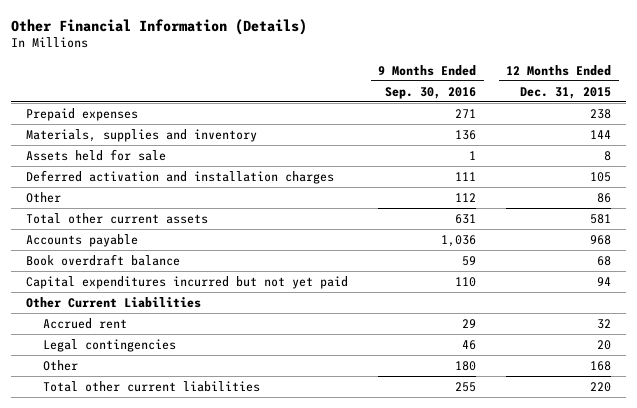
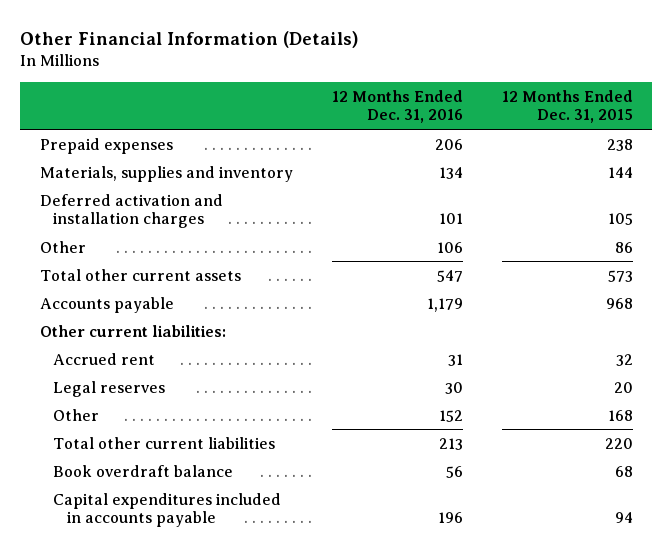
- | 9 Months Ended Sep. 30, 2016 | 12 Months Ended Dec. 31, 2015
+ | 12 Months Ended Dec. 31, 2016 | 12 Months Ended Dec. 31, 2015
- Assets held for sale | 1 | 8
- Total other current assets | 631 | 581
+ Total other current assets | 547 | 573
- Capital expenditures incurred but not yet paid | 110 | 94
- Other Current Liabilities
+ Other current liabilities:
- Legal contingencies | 46 | 20
+ Legal reserves | 30 | 20
moved down: Book overdraft balance | 56 | 68
+ Capital expenditures included in accounts payable | 196 | 94

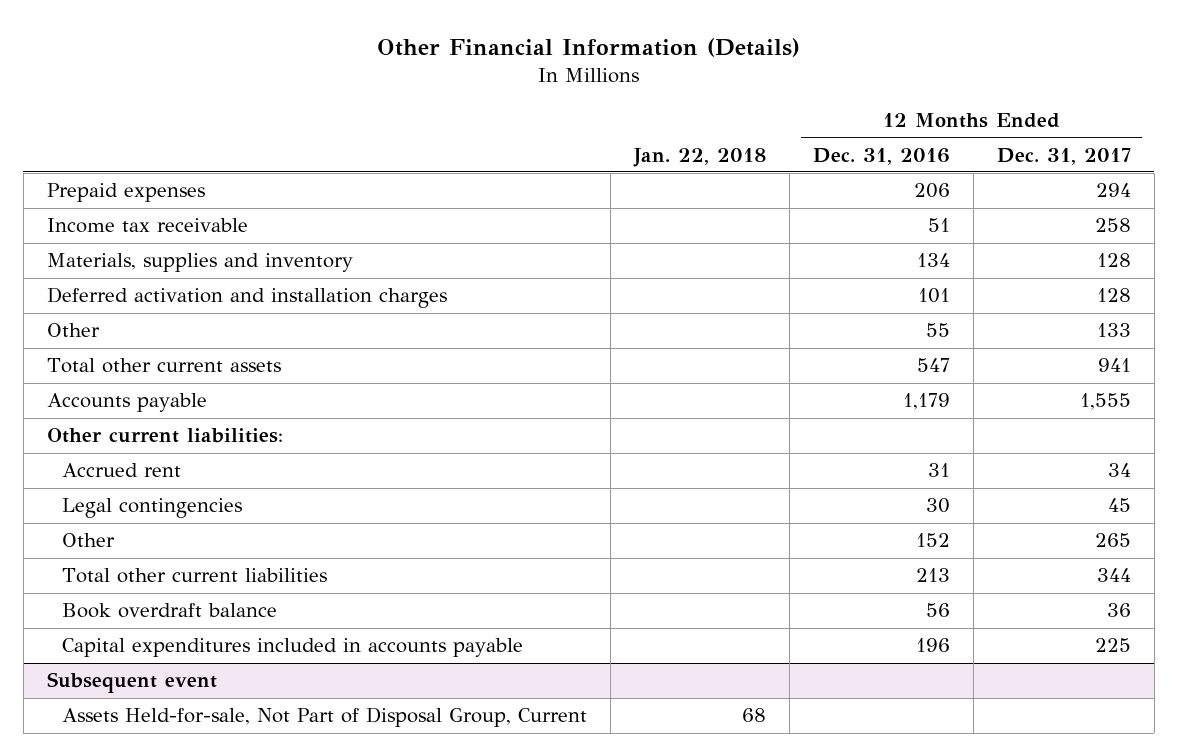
- | 12 Months Ended Dec. 31, 2016 | 12 Months Ended Dec. 31, 2015
+ | Jan. 22, 2018 | 12 Months Ended Dec. 31, 2016 | 12 Months Ended Dec. 31, 2017
+ Income tax receivable | | 51 | 258
- Other | 106 | 86
+ Other | | 55 | 133
- Legal reserves | 30 | 20
+ Legal contingencies | | 30 | 45
+ Subsequent event
+ Assets Held-for-sale, Not Part of Disposal Group, Current | 68 | |

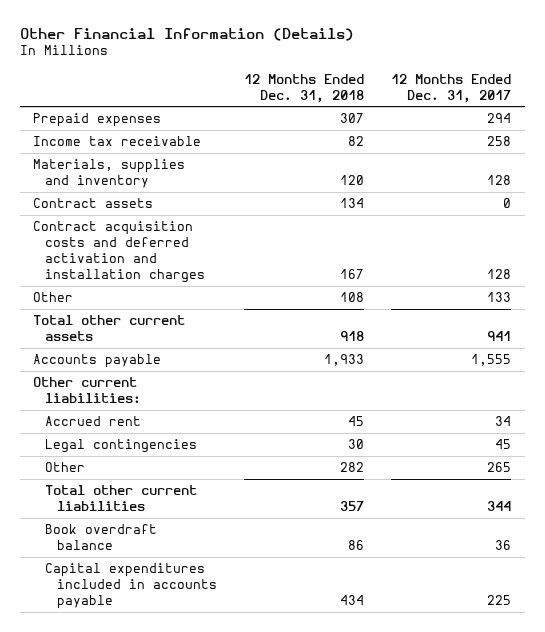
- | Jan. 22, 2018 | 12 Months Ended Dec. 31, 2016 | 12 Months Ended Dec. 31, 2017
+ | 12 Months Ended Dec. 31, 2018 | 12 Months Ended Dec. 31, 2017
- Deferred activation and installation charges | | 101 | 128
+ Contract assets | 134 | 0
+ Contract acquisition costs and deferred activation and installation charges | 167 | 128
- Subsequent event
- Assets Held-for-sale, Not Part of Disposal Group, Current | 68 | |

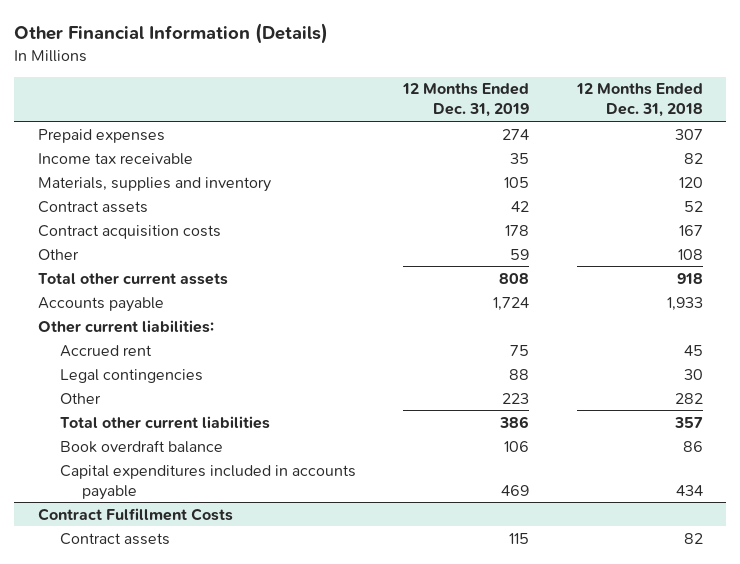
- | 12 Months Ended Dec. 31, 2018 | 12 Months Ended Dec. 31, 2017
+ | 12 Months Ended Dec. 31, 2019 | 12 Months Ended Dec. 31, 2018
- Contract assets | 134 | 0
- Contract acquisition costs and deferred activation and installation charges | 167 | 128
+ Contract assets | 42 | 52
+ Contract acquisition costs | 178 | 167
+ Contract Fulfillment Costs
+ Contract assets | 115 | 82

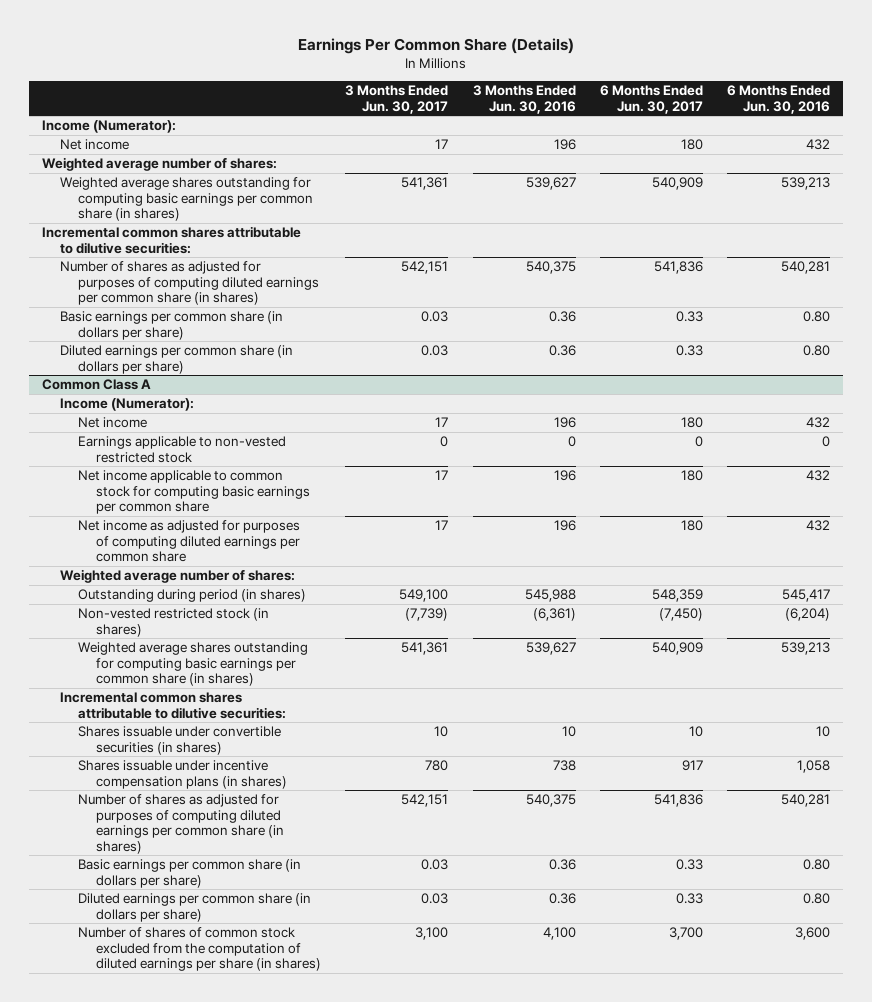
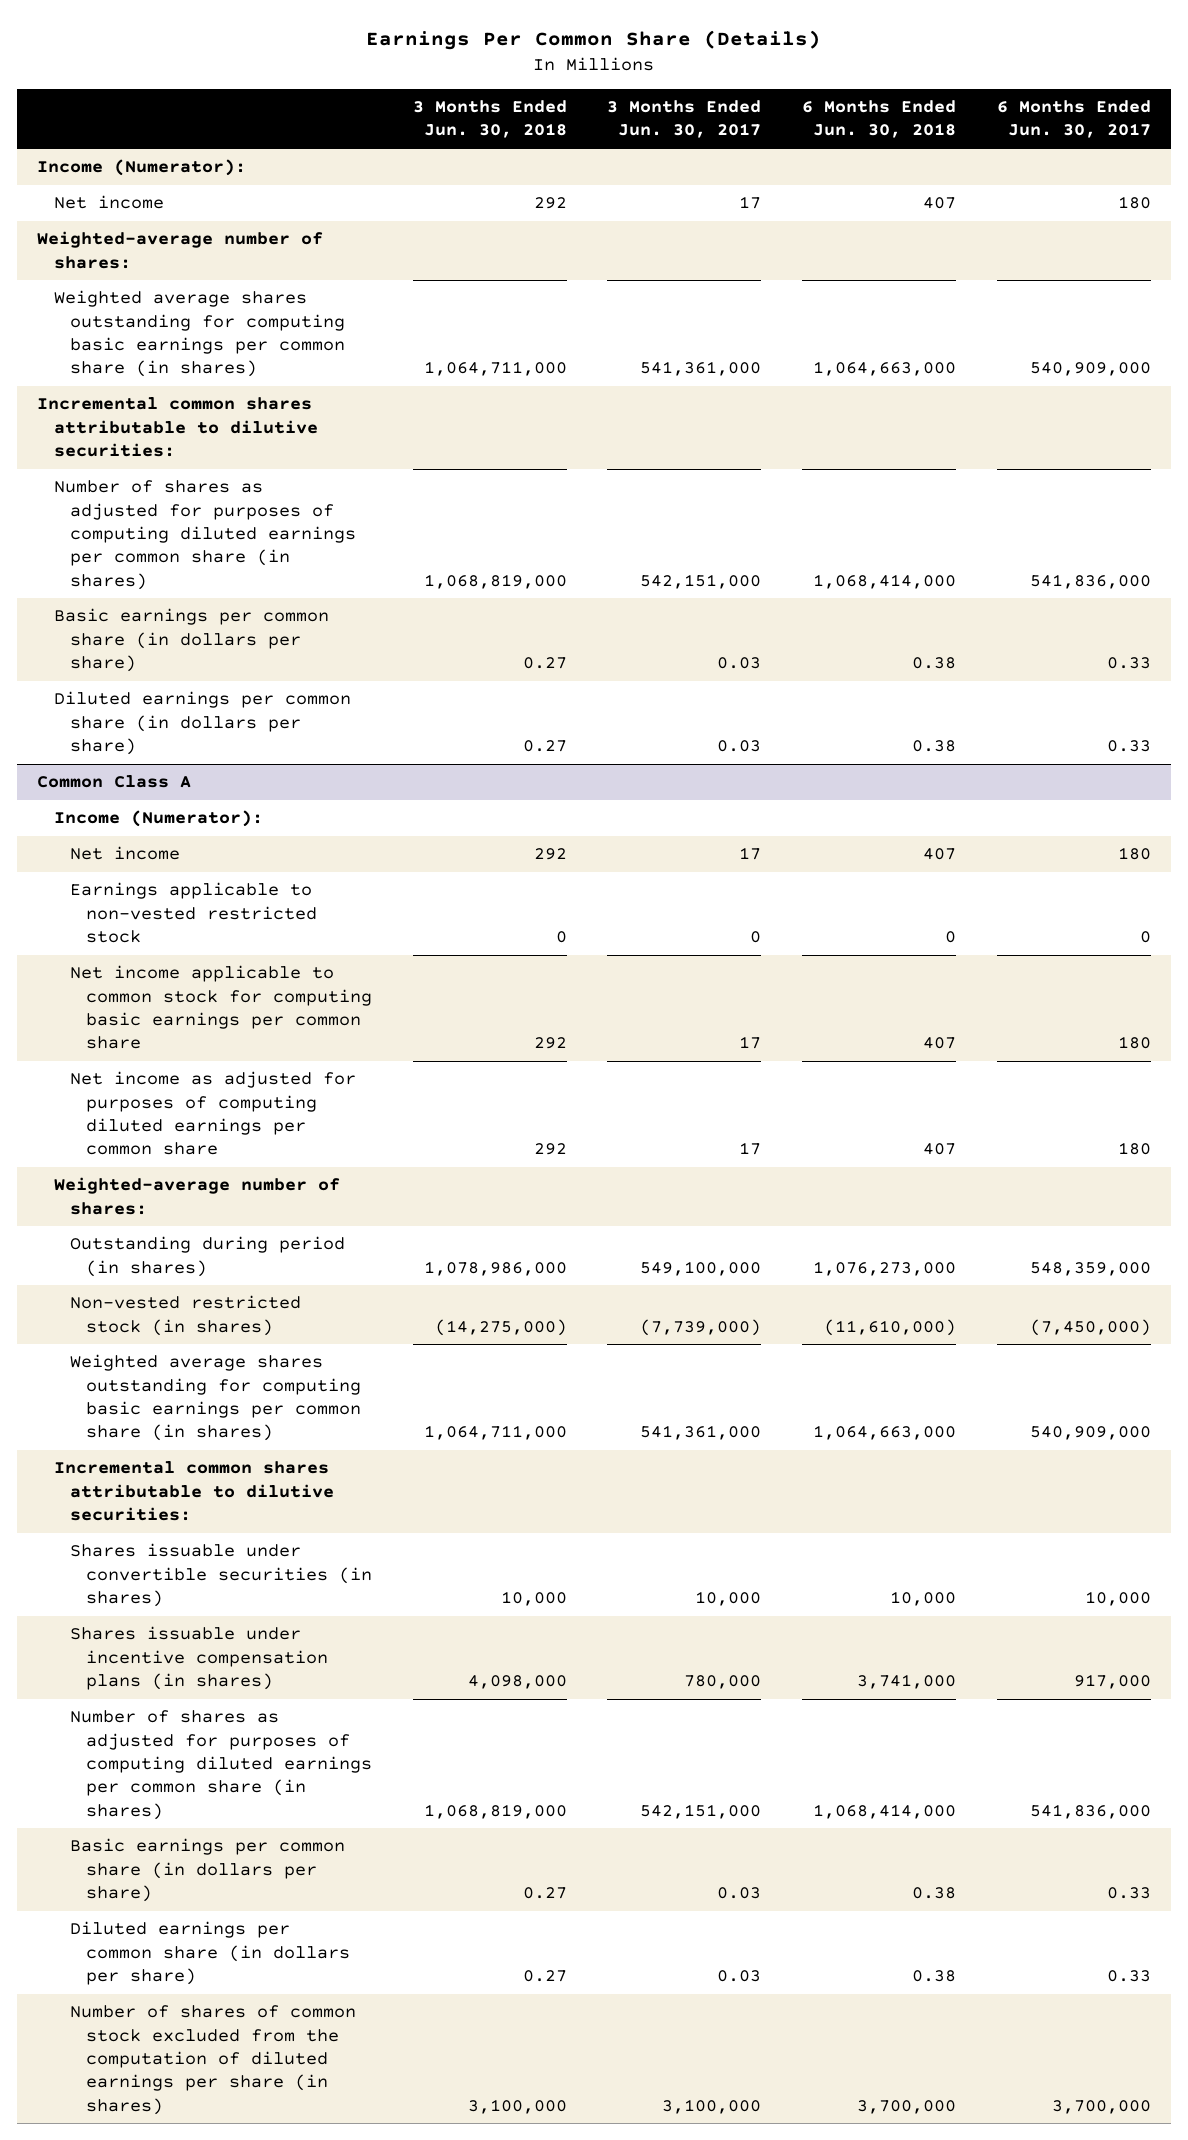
- | 3 Months Ended Jun. 30, 2017 | 3 Months Ended Jun. 30, 2016 | 6 Months Ended Jun. 30, 2017 | 6 Months Ended Jun. 30, 2016
+ | 3 Months Ended Jun. 30, 2018 | 3 Months Ended Jun. 30, 2017 | 6 Months Ended Jun. 30, 2018 | 6 Months Ended Jun. 30, 2017
- Weighted average number of shares:
- Weighted average shares outstanding for computing basic earnings per common share (in shares) | 541,361 | 539,627 | 540,909 | 539,213
+ Weighted-average number of shares:
+ Weighted average shares outstanding for computing basic earnings per common share (in shares) | 1,064,711,000 | 541,361,000 | 1,064,663,000 | 540,909,000
- Number of shares as adjusted for purposes of computing diluted earnings per common share (in shares) | 542,151 | 540,375 | 541,836 | 540,281
+ Number of shares as adjusted for purposes of computing diluted earnings per common share (in shares) | 1,068,819,000 | 542,151,000 | 1,068,414,000 | 541,836,000
@ Common Class A
- Weighted average number of shares:
- Outstanding during period (in shares) | 549,100 | 545,988 | 548,359 | 545,417
- Non-vested restricted stock (in shares) | (7,739) | (6,361) | (7,450) | (6,204)
- Weighted average shares outstanding for computing basic earnings per common share (in shares) | 541,361 | 539,627 | 540,909 | 539,213
+ Weighted-average number of shares:
+ Outstanding during period (in shares) | 1,078,986,000 | 549,100,000 | 1,076,273,000 | 548,359,000
+ Non-vested restricted stock (in shares) | (14,275,000) | (7,739,000) | (11,610,000) | (7,450,000)
+ Weighted average shares outstanding for computing basic earnings per common share (in shares) | 1,064,711,000 | 541,361,000 | 1,064,663,000 | 540,909,000
- Shares issuable under convertible securities (in shares) | 10 | 10 | 10 | 10
- Shares issuable under incentive compensation plans (in shares) | 780 | 738 | 917 | 1,058
- Number of shares as adjusted for purposes of computing diluted earnings per common share (in shares) | 542,151 | 540,375 | 541,836 | 540,281
+ Shares issuable under convertible securities (in shares) | 10,000 | 10,000 | 10,000 | 10,000
+ Shares issuable under incentive compensation plans (in shares) | 4,098,000 | 780,000 | 3,741,000 | 917,000
+ Number of shares as adjusted for purposes of computing diluted earnings per common share (in shares) | 1,068,819,000 | 542,151,000 | 1,068,414,000 | 541,836,000
- Number of shares of common stock excluded from the computation of diluted earnings per share (in shares) | 3,100 | 4,100 | 3,700 | 3,600
+ Number of shares of common stock excluded from the computation of diluted earnings per share (in shares) | 3,100,000 | 3,100,000 | 3,700,000 | 3,700,000

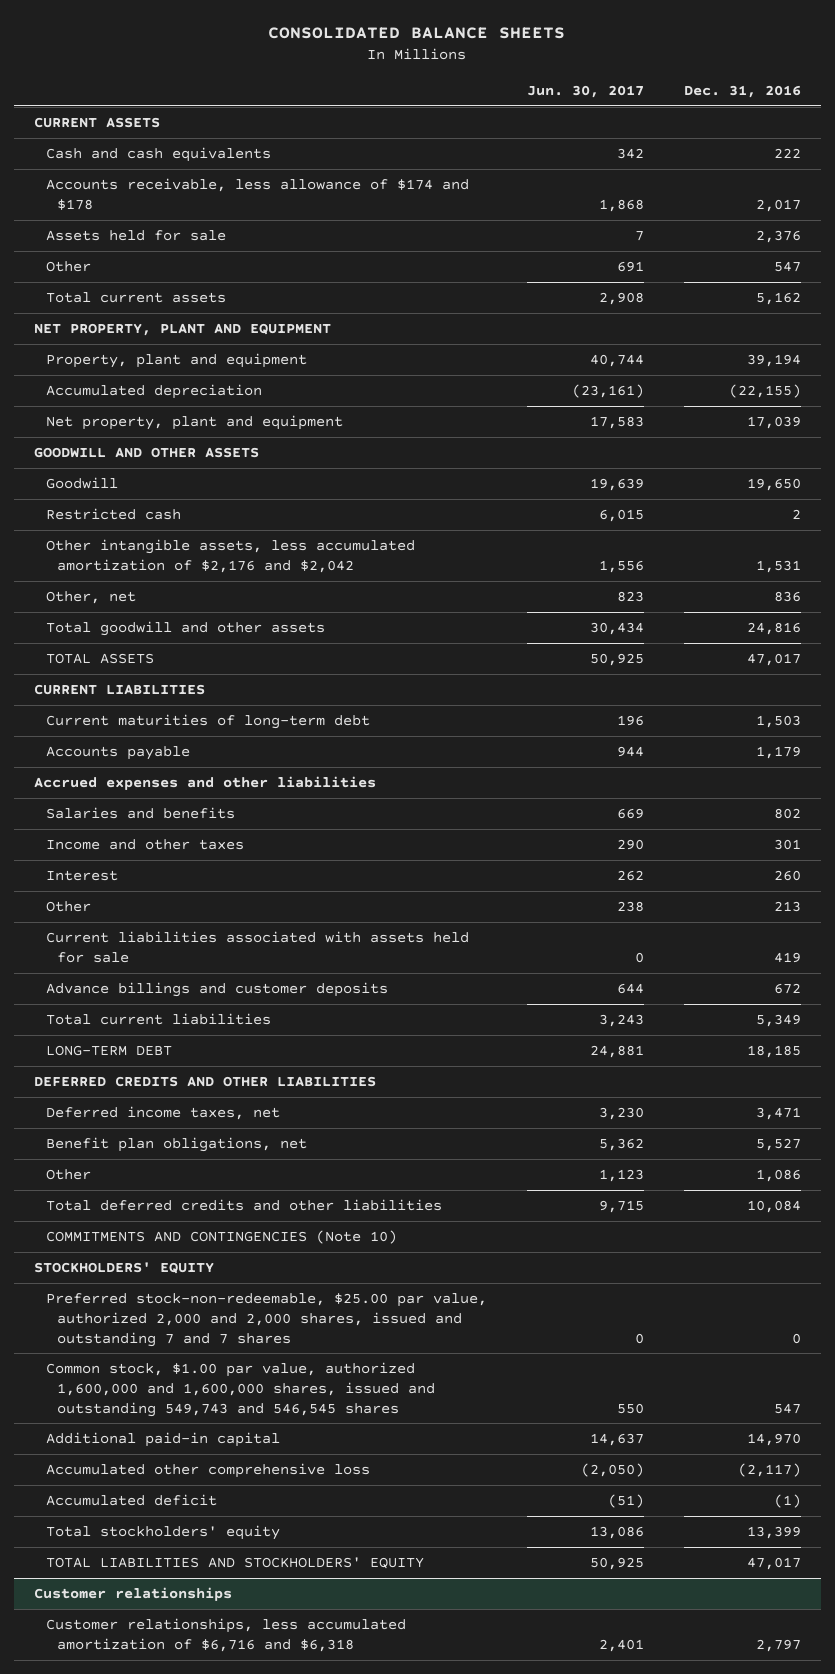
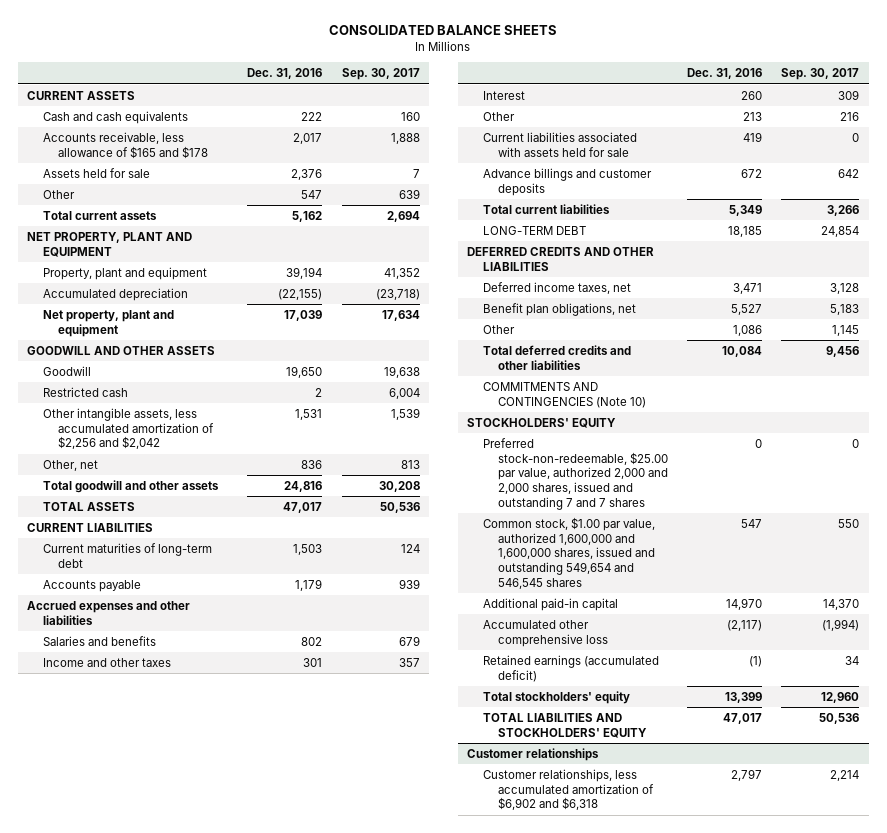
- | Jun. 30, 2017 | Dec. 31, 2016
+ | Dec. 31, 2016 | Sep. 30, 2017
- Accounts receivable, less allowance of $174 and $178 | 1,868 | 2,017
+ Accounts receivable, less allowance of $165 and $178 | 2,017 | 1,888
- Other intangible assets, less accumulated amortization of $2,176 and $2,042 | 1,556 | 1,531
+ Other intangible assets, less accumulated amortization of $2,256 and $2,042 | 1,531 | 1,539
- Common stock, $1.00 par value, authorized 1,600,000 and 1,600,000 shares, issued and outstanding 549,743 and 546,545 shares | 550 | 547
+ Common stock, $1.00 par value, authorized 1,600,000 and 1,600,000 shares, issued and outstanding 549,654 and 546,545 shares | 547 | 550
- Accumulated deficit | (51) | (1)
+ Retained earnings (accumulated deficit) | (1) | 34
@ Customer relationships
- Customer relationships, less accumulated amortization of $6,716 and $6,318 | 2,401 | 2,797
+ Customer relationships, less accumulated amortization of $6,902 and $6,318 | 2,797 | 2,214

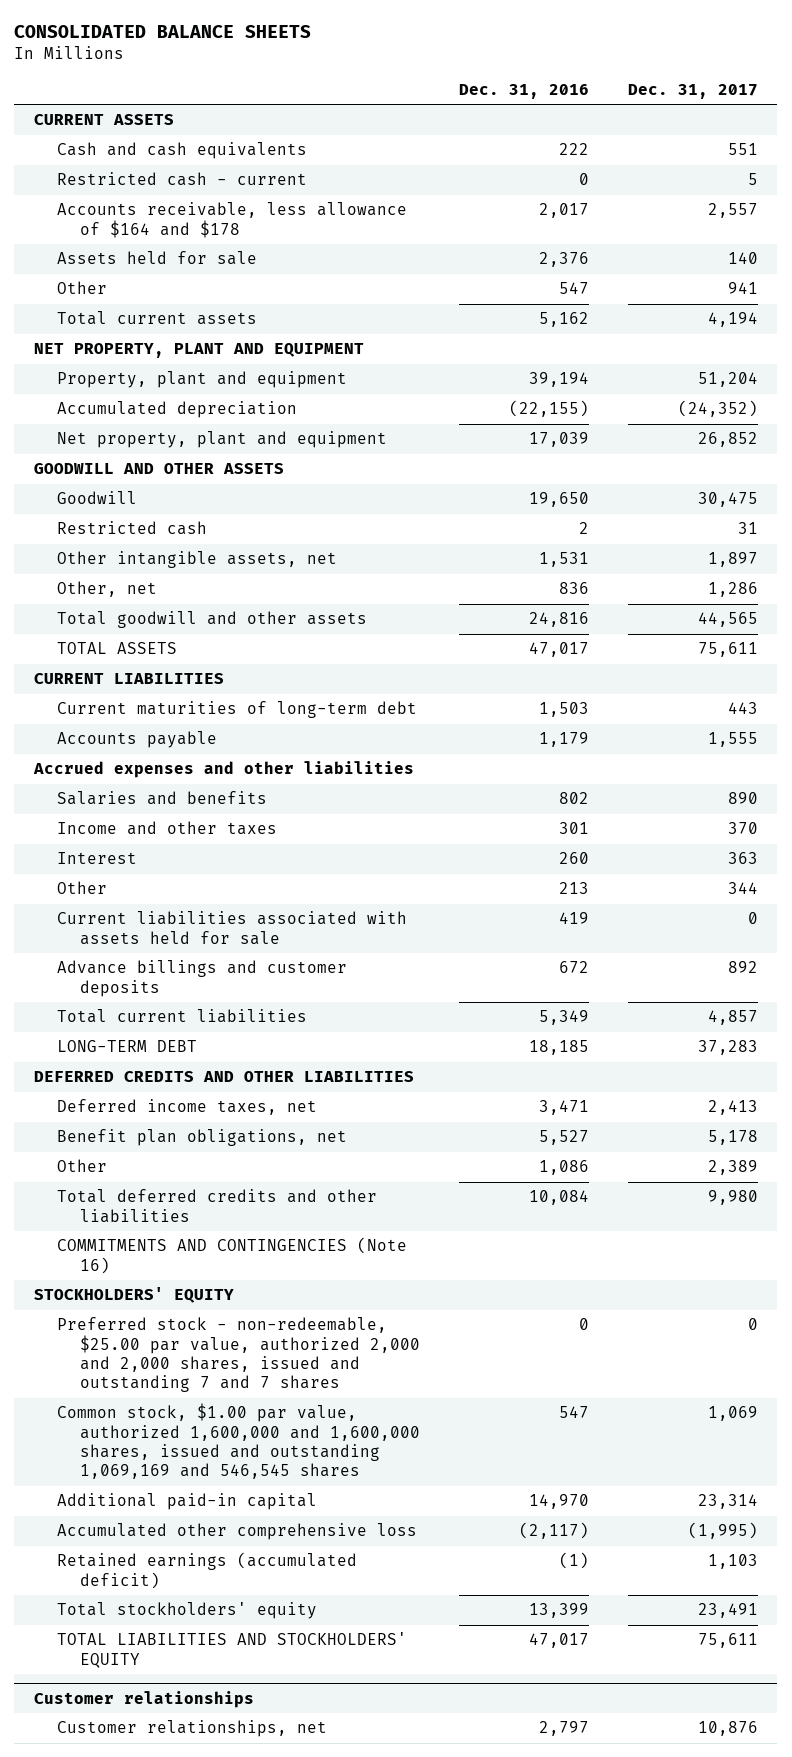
- | Dec. 31, 2016 | Sep. 30, 2017
+ | Dec. 31, 2016 | Dec. 31, 2017
- Accounts receivable, less allowance of $165 and $178 | 2,017 | 1,888
+ Restricted cash - current | 0 | 5
+ Accounts receivable, less allowance of $164 and $178 | 2,017 | 2,557
- Other intangible assets, less accumulated amortization of $2,256 and $2,042 | 1,531 | 1,539
+ Other intangible assets, net | 1,531 | 1,897
- COMMITMENTS AND CONTINGENCIES (Note 10)
+ COMMITMENTS AND CONTINGENCIES (Note 16)
- Preferred stock-non-redeemable, $25.00 par value, authorized 2,000 and 2,000 shares, issued and outstanding 7 and 7 shares | 0 | 0
- Common stock, $1.00 par value, authorized 1,600,000 and 1,600,000 shares, issued and outstanding 549,654 and 546,545 shares | 547 | 550
+ Preferred stock - non-redeemable, $25.00 par value, authorized 2,000 and 2,000 shares, issued and outstanding 7 and 7 shares | 0 | 0
+ Common stock, $1.00 par value, authorized 1,600,000 and 1,600,000 shares, issued and outstanding 1,069,169 and 546,545 shares | 547 | 1,069
@ Customer relationships
- Customer relationships, less accumulated amortization of $6,902 and $6,318 | 2,797 | 2,214
+ Customer relationships, net | 2,797 | 10,876

